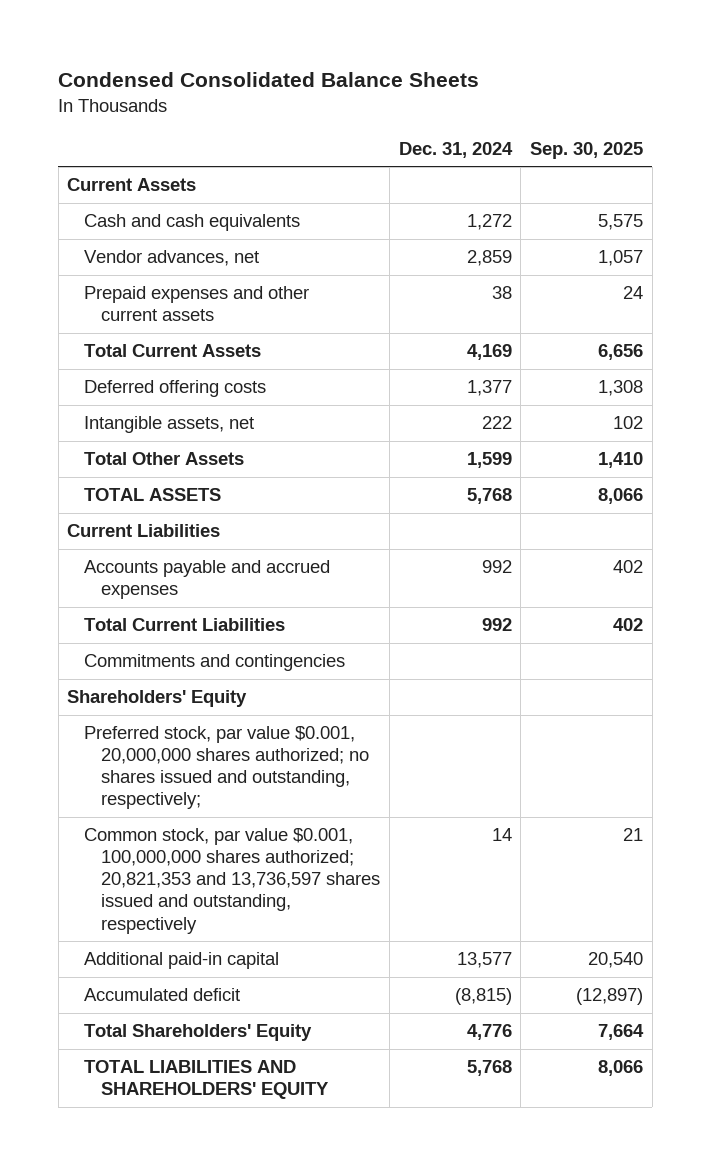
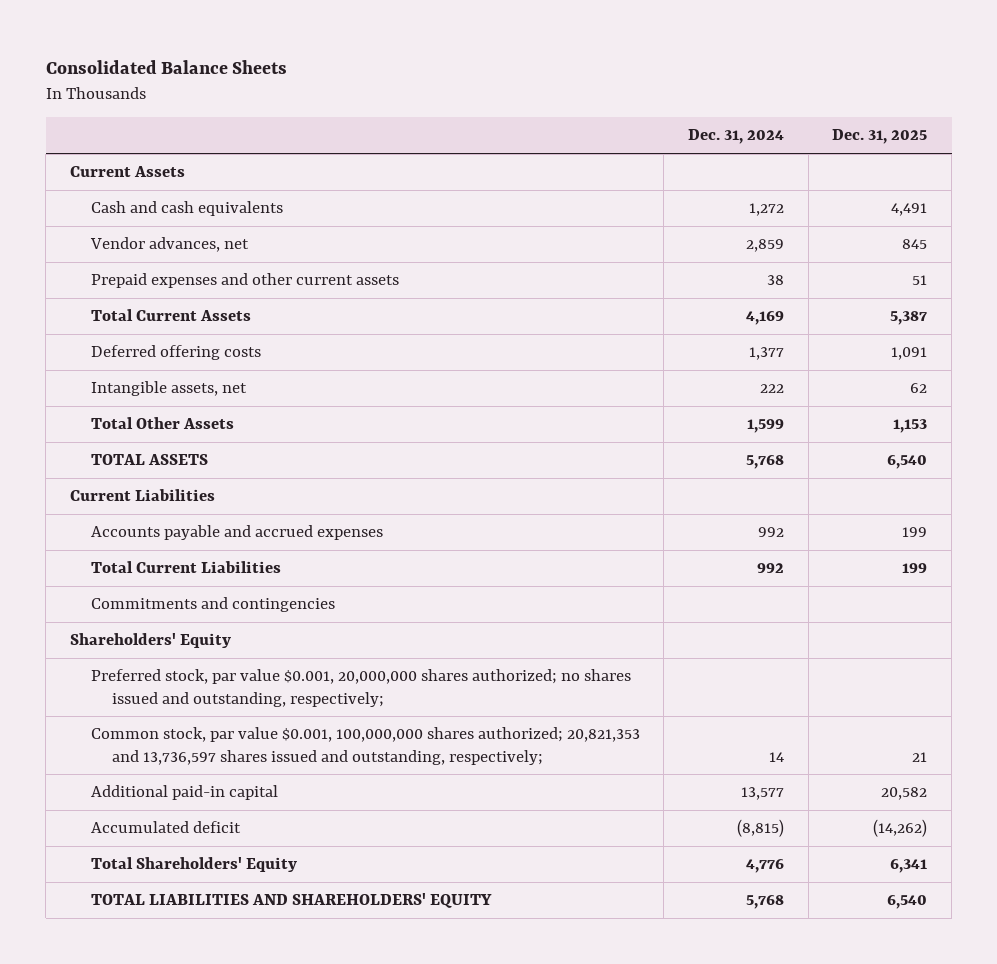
- Condensed Consolidated Balance Sheets
+ Consolidated Balance Sheets
- | Dec. 31, 2024 | Sep. 30, 2025
+ | Dec. 31, 2024 | Dec. 31, 2025
- Common stock, par value $0.001, 100,000,000 shares authorized; 20,821,353 and 13,736,597 shares issued and outstanding, respectively | 14 | 21
+ Common stock, par value $0.001, 100,000,000 shares authorized; 20,821,353 and 13,736,597 shares issued and outstanding, respectively; | 14 | 21

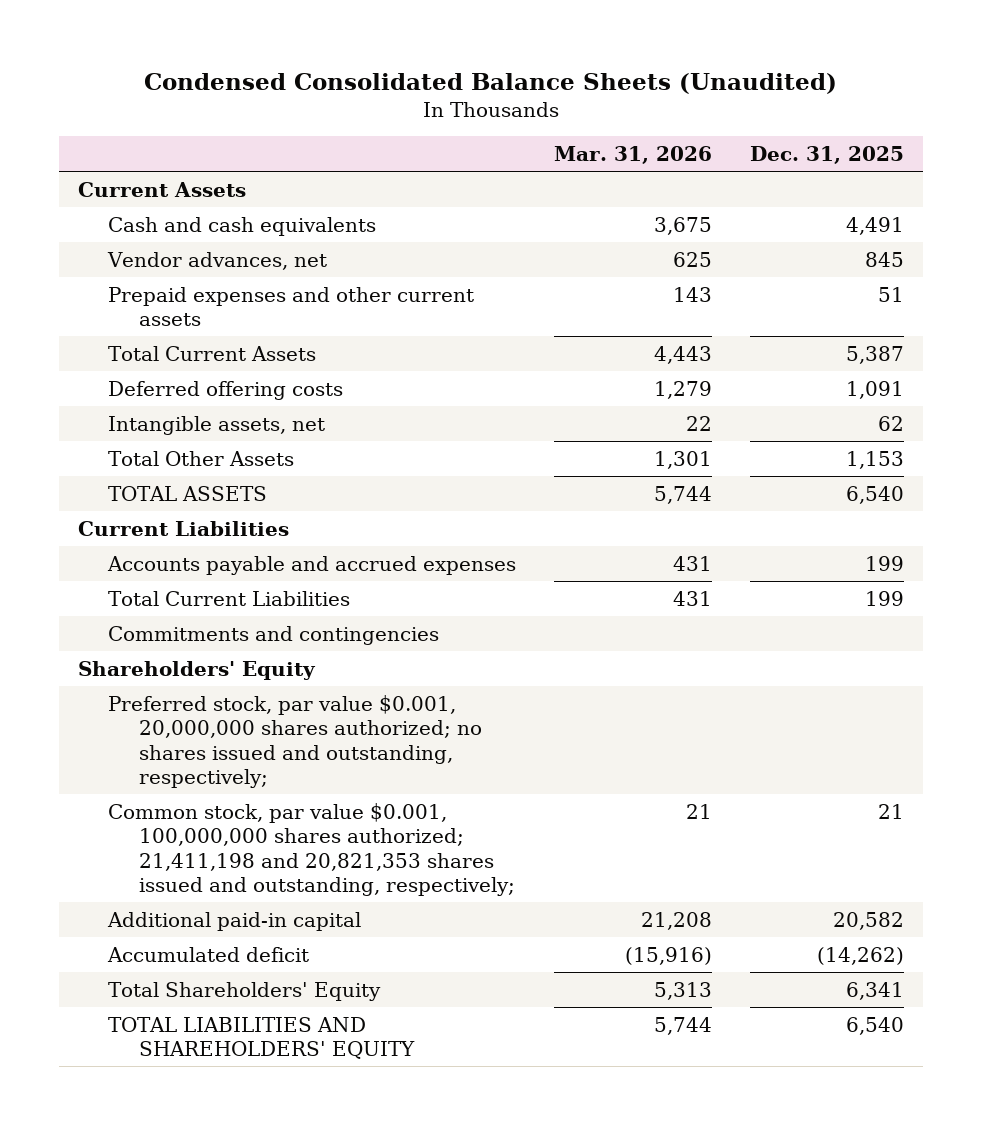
- Consolidated Balance Sheets
+ Condensed Consolidated Balance Sheets (Unaudited)
- | Dec. 31, 2024 | Dec. 31, 2025
+ | Mar. 31, 2026 | Dec. 31, 2025
- Common stock, par value $0.001, 100,000,000 shares authorized; 20,821,353 and 13,736,597 shares issued and outstanding, respectively; | 14 | 21
+ Common stock, par value $0.001, 100,000,000 shares authorized; 21,411,198 and 20,821,353 shares issued and outstanding, respectively; | 21 | 21

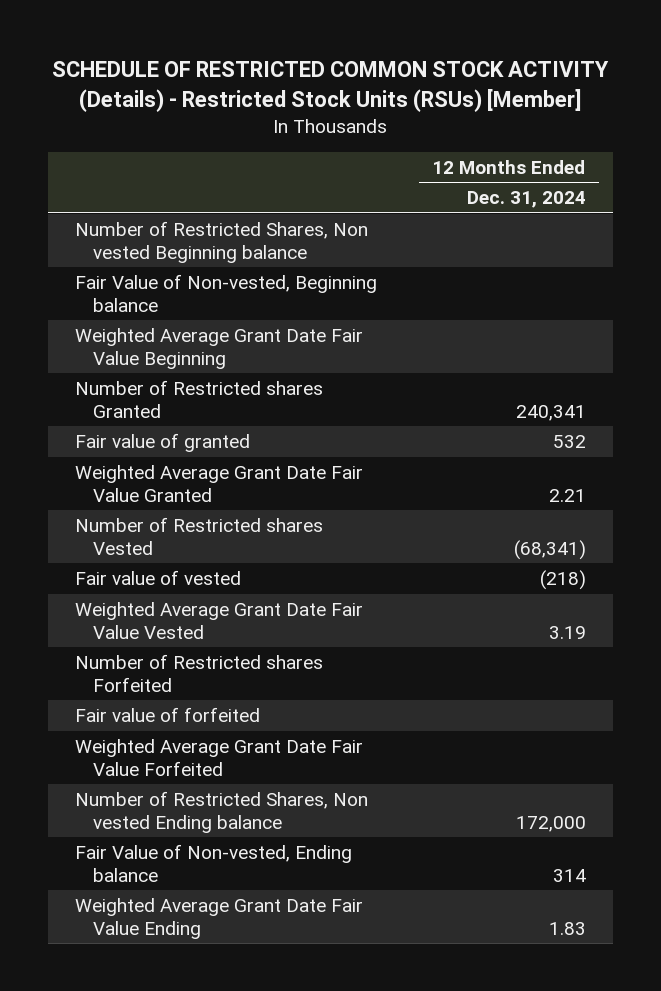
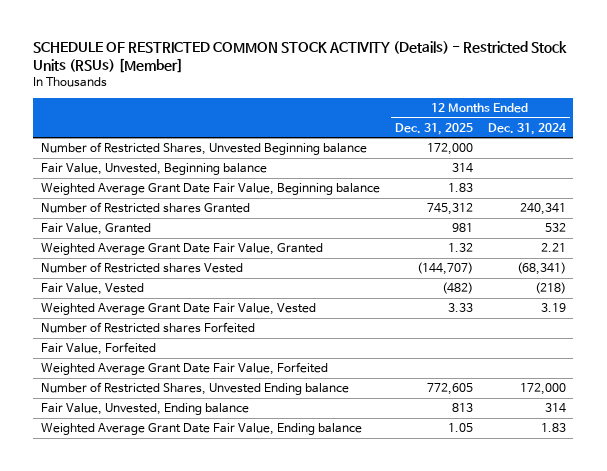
- | 12 Months Ended Dec. 31, 2024
+ | 12 Months Ended Dec. 31, 2025 | 12 Months Ended Dec. 31, 2024
- Number of Restricted Shares, Non vested Beginning balance
- Fair Value of Non-vested, Beginning balance
- Weighted Average Grant Date Fair Value Beginning
+ Number of Restricted Shares, Unvested Beginning balance | 172,000 |
+ Fair Value, Unvested, Beginning balance | 314 |
+ Weighted Average Grant Date Fair Value, Beginning balance | 1.83 |
- Fair value of granted | 532
- Weighted Average Grant Date Fair Value Granted | 2.21
+ Fair Value, Granted | 981 | 532
+ Weighted Average Grant Date Fair Value, Granted | 1.32 | 2.21
- Fair value of vested | (218)
- Weighted Average Grant Date Fair Value Vested | 3.19
+ Fair Value, Vested | (482) | (218)
+ Weighted Average Grant Date Fair Value, Vested | 3.33 | 3.19
- Fair value of forfeited
- Weighted Average Grant Date Fair Value Forfeited
- Number of Restricted Shares, Non vested Ending balance | 172,000
- Fair Value of Non-vested, Ending balance | 314
- Weighted Average Grant Date Fair Value Ending | 1.83
+ Fair Value, Forfeited
+ Weighted Average Grant Date Fair Value, Forfeited
+ Number of Restricted Shares, Unvested Ending balance | 772,605 | 172,000
+ Fair Value, Unvested, Ending balance | 813 | 314
+ Weighted Average Grant Date Fair Value, Ending balance | 1.05 | 1.83

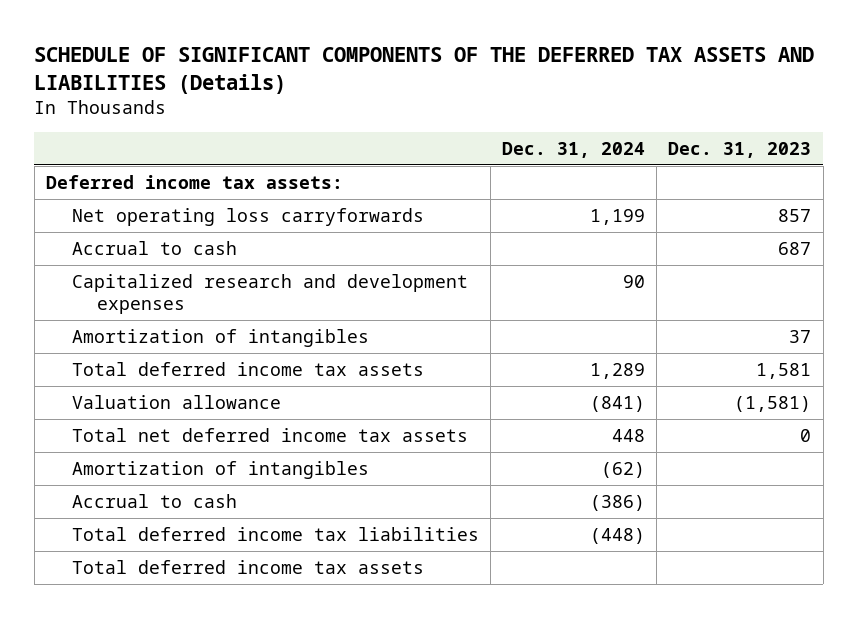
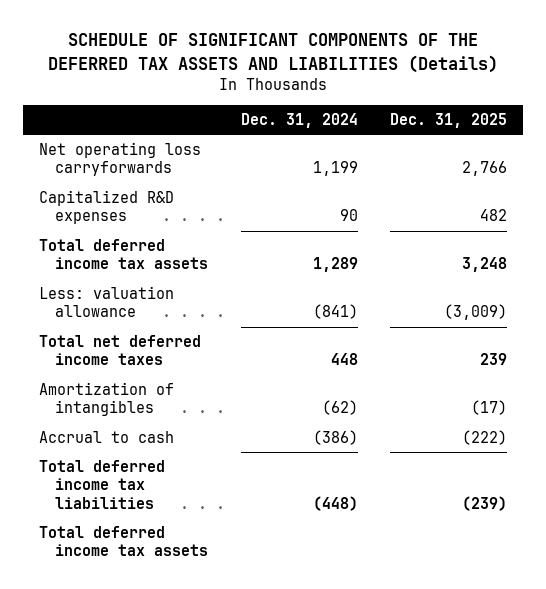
- | Dec. 31, 2024 | Dec. 31, 2023
+ | Dec. 31, 2024 | Dec. 31, 2025
- Deferred income tax assets:
- Accrual to cash | | 687
- Capitalized research and development expenses | 90 |
- Amortization of intangibles | | 37
+ Capitalized R&D expenses | 90 | 482
- Valuation allowance | (841) | (1,581)
- Total net deferred income tax assets | 448 | 0
+ Less: valuation allowance | (841) | (3,009)
+ Total net deferred income taxes | 448 | 239

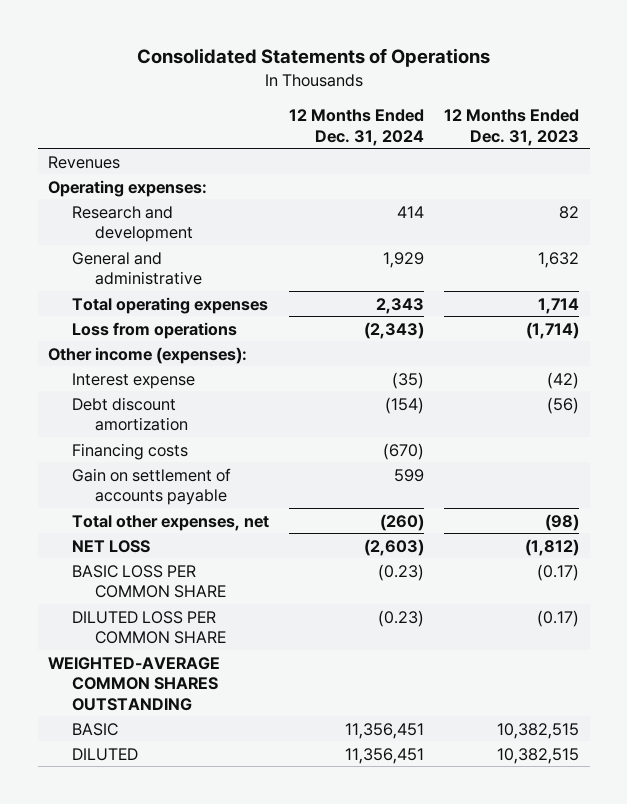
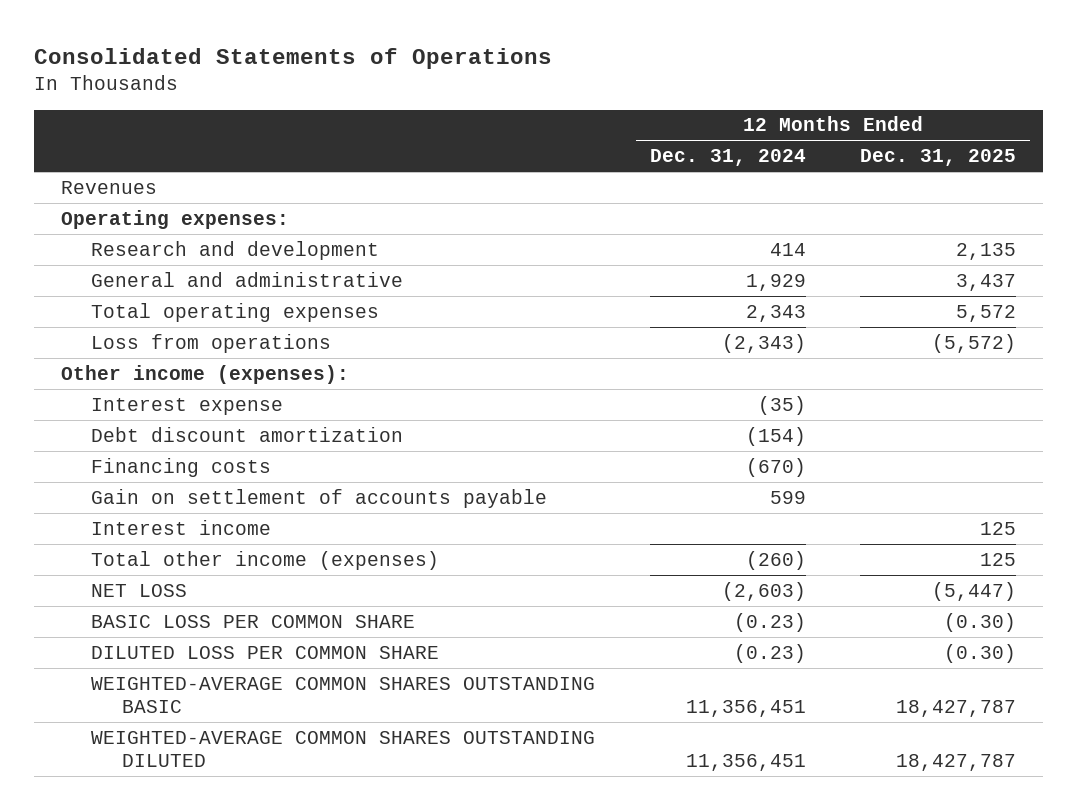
- | 12 Months Ended Dec. 31, 2024 | 12 Months Ended Dec. 31, 2023
+ | 12 Months Ended Dec. 31, 2024 | 12 Months Ended Dec. 31, 2025
- Total other expenses, net | (260) | (98)
+ Interest income | | 125
+ Total other income (expenses) | (260) | 125
- WEIGHTED-AVERAGE COMMON SHARES OUTSTANDING
- BASIC | 11,356,451 | 10,382,515
- DILUTED | 11,356,451 | 10,382,515
+ WEIGHTED-AVERAGE COMMON SHARES OUTSTANDING BASIC | 11,356,451 | 18,427,787
+ WEIGHTED-AVERAGE COMMON SHARES OUTSTANDING DILUTED | 11,356,451 | 18,427,787

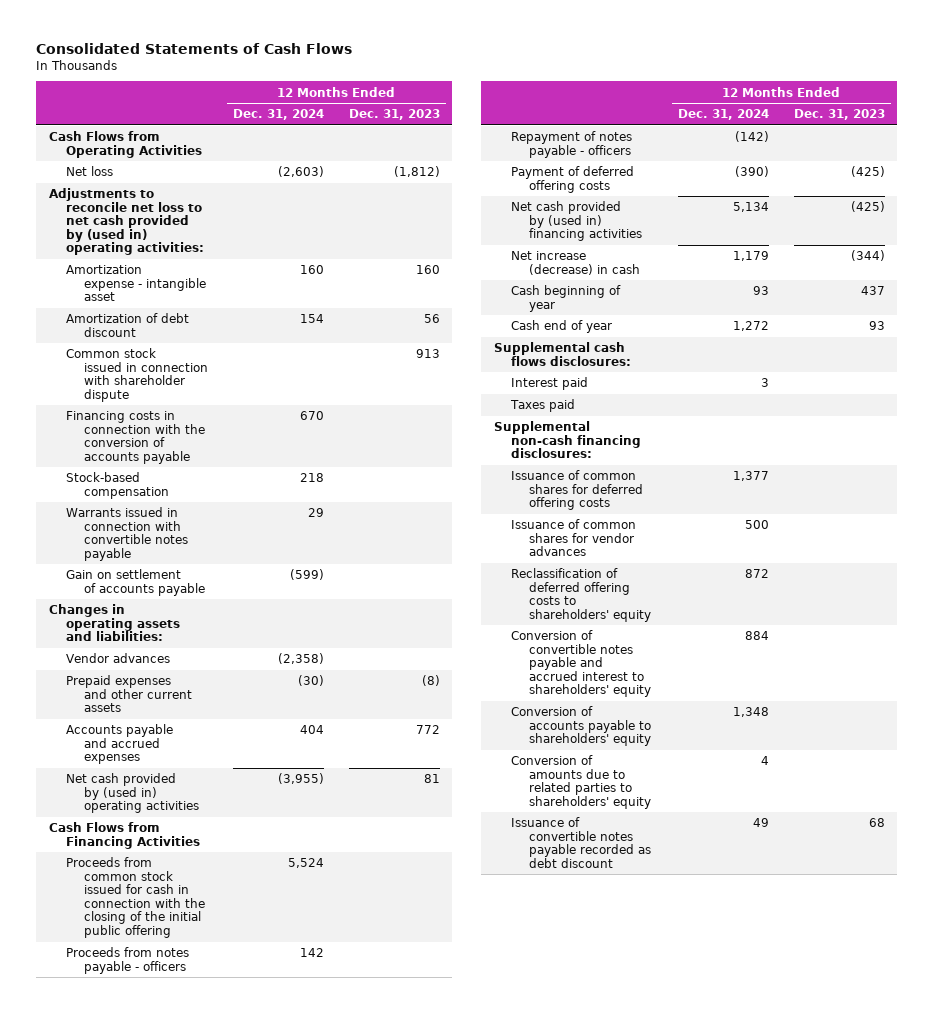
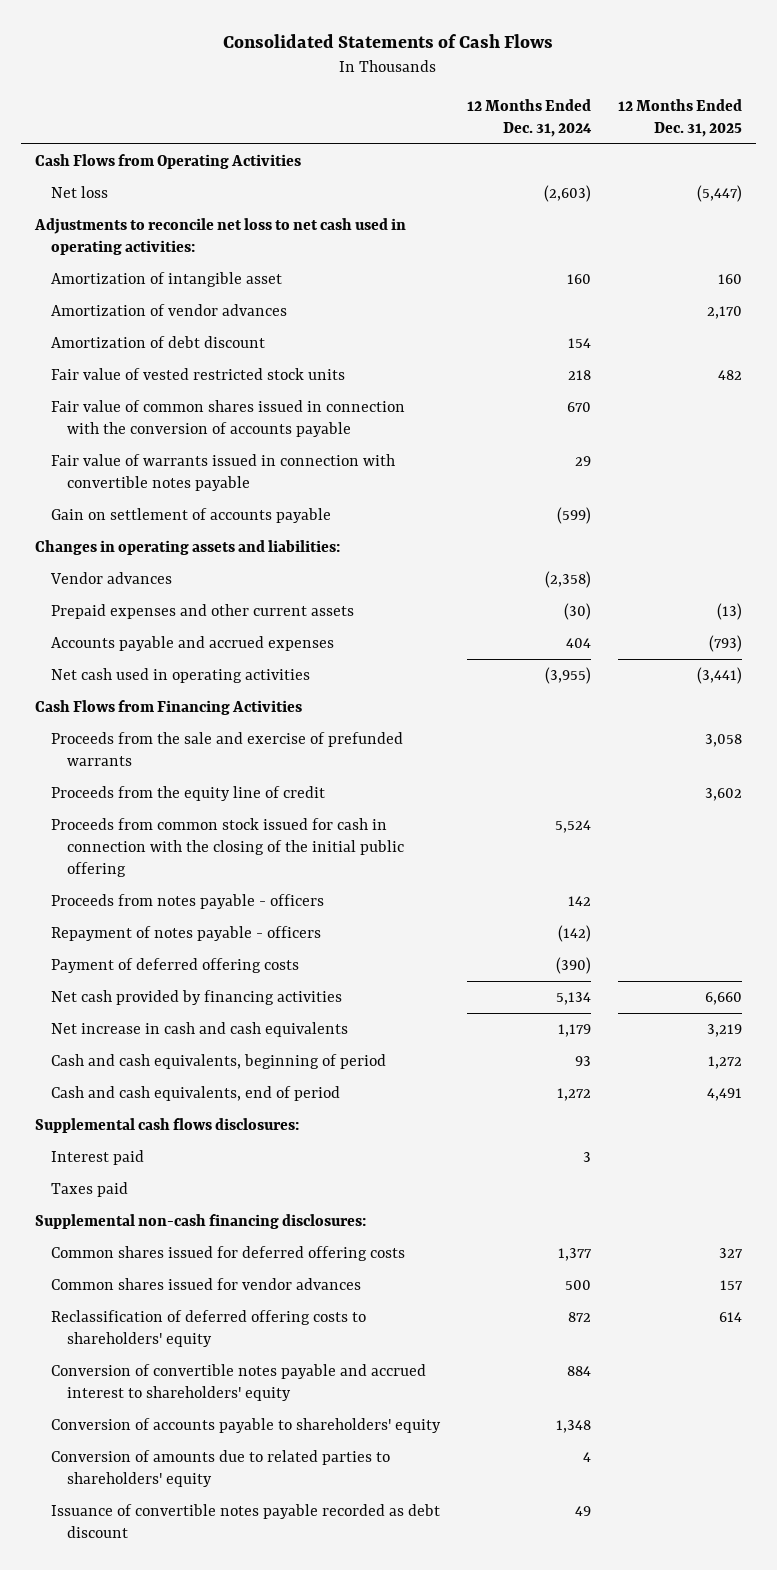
- | 12 Months Ended Dec. 31, 2024 | 12 Months Ended Dec. 31, 2023
+ | 12 Months Ended Dec. 31, 2024 | 12 Months Ended Dec. 31, 2025
- Adjustments to reconcile net loss to net cash provided by (used in) operating activities:
- Amortization expense - intangible asset | 160 | 160
+ Adjustments to reconcile net loss to net cash used in operating activities:
+ Amortization of intangible asset | 160 | 160
+ Amortization of vendor advances | | 2,170
- Common stock issued in connection with shareholder dispute | | 913
- Financing costs in connection with the conversion of accounts payable | 670 |
- Stock-based compensation | 218 |
- Warrants issued in connection with convertible notes payable | 29 |
+ Fair value of vested restricted stock units | 218 | 482
+ Fair value of common shares issued in connection with the conversion of accounts payable | 670 |
+ Fair value of warrants issued in connection with convertible notes payable | 29 |
- Net cash provided by (used in) operating activities | (3,955) | 81
+ Net cash used in operating activities | (3,955) | (3,441)
+ Proceeds from the sale and exercise of prefunded warrants | | 3,058
+ Proceeds from the equity line of credit | | 3,602
- Net cash provided by (used in) financing activities | 5,134 | (425)
- Net increase (decrease) in cash | 1,179 | (344)
- Cash beginning of year | 93 | 437
- Cash end of year | 1,272 | 93
+ Net cash provided by financing activities | 5,134 | 6,660
+ Net increase in cash and cash equivalents | 1,179 | 3,219
+ Cash and cash equivalents, beginning of period | 93 | 1,272
+ Cash and cash equivalents, end of period | 1,272 | 4,491
- Issuance of common shares for deferred offering costs | 1,377 |
- Issuance of common shares for vendor advances | 500 |
+ Common shares issued for deferred offering costs | 1,377 | 327
+ Common shares issued for vendor advances | 500 | 157

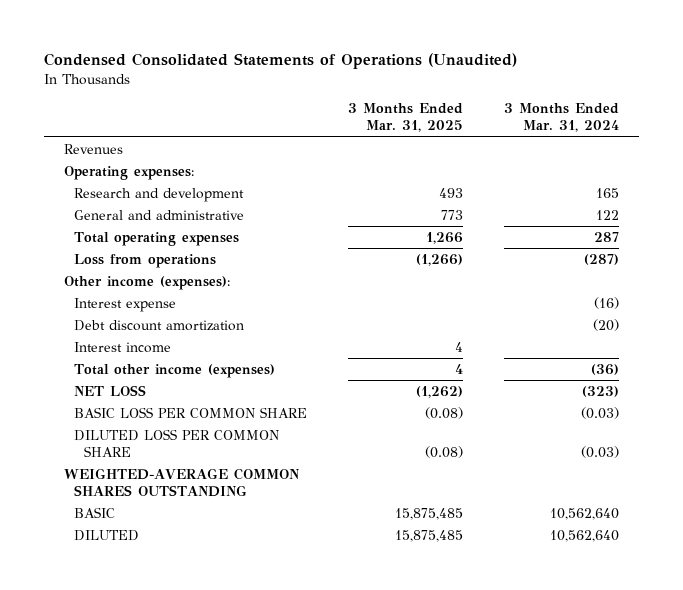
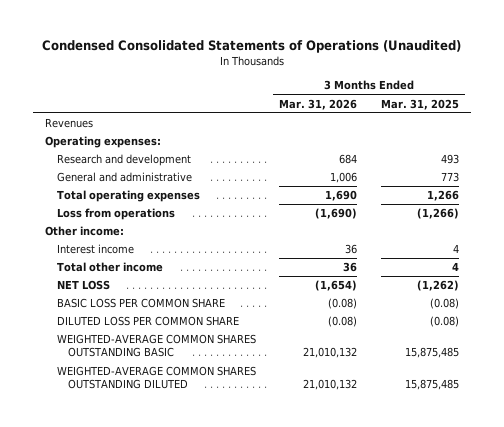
- | 3 Months Ended Mar. 31, 2025 | 3 Months Ended Mar. 31, 2024
+ | 3 Months Ended Mar. 31, 2026 | 3 Months Ended Mar. 31, 2025
- Other income (expenses):
- Interest expense | | (16)
- Debt discount amortization | | (20)
+ Other income:
- Total other income (expenses) | 4 | (36)
+ Total other income | 36 | 4
- WEIGHTED-AVERAGE COMMON SHARES OUTSTANDING
- BASIC | 15,875,485 | 10,562,640
- DILUTED | 15,875,485 | 10,562,640
+ WEIGHTED-AVERAGE COMMON SHARES OUTSTANDING BASIC | 21,010,132 | 15,875,485
+ WEIGHTED-AVERAGE COMMON SHARES OUTSTANDING DILUTED | 21,010,132 | 15,875,485

